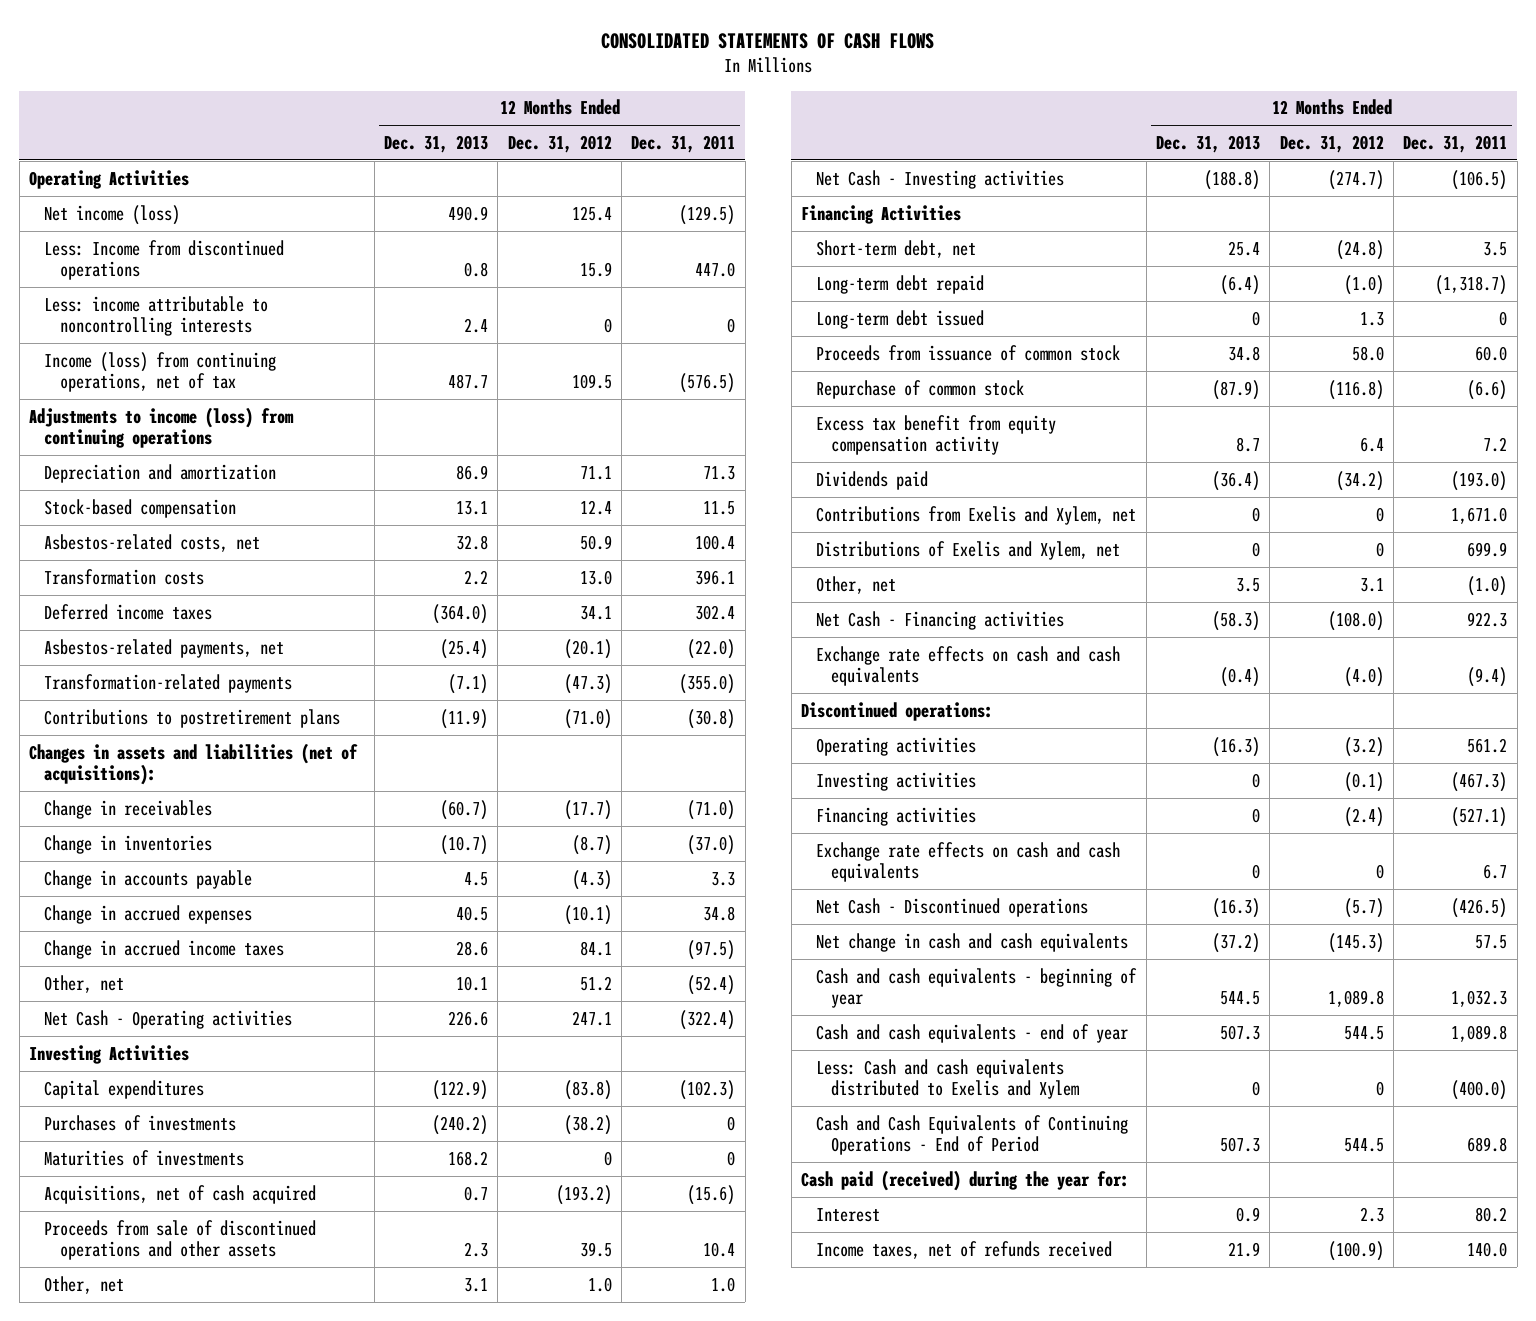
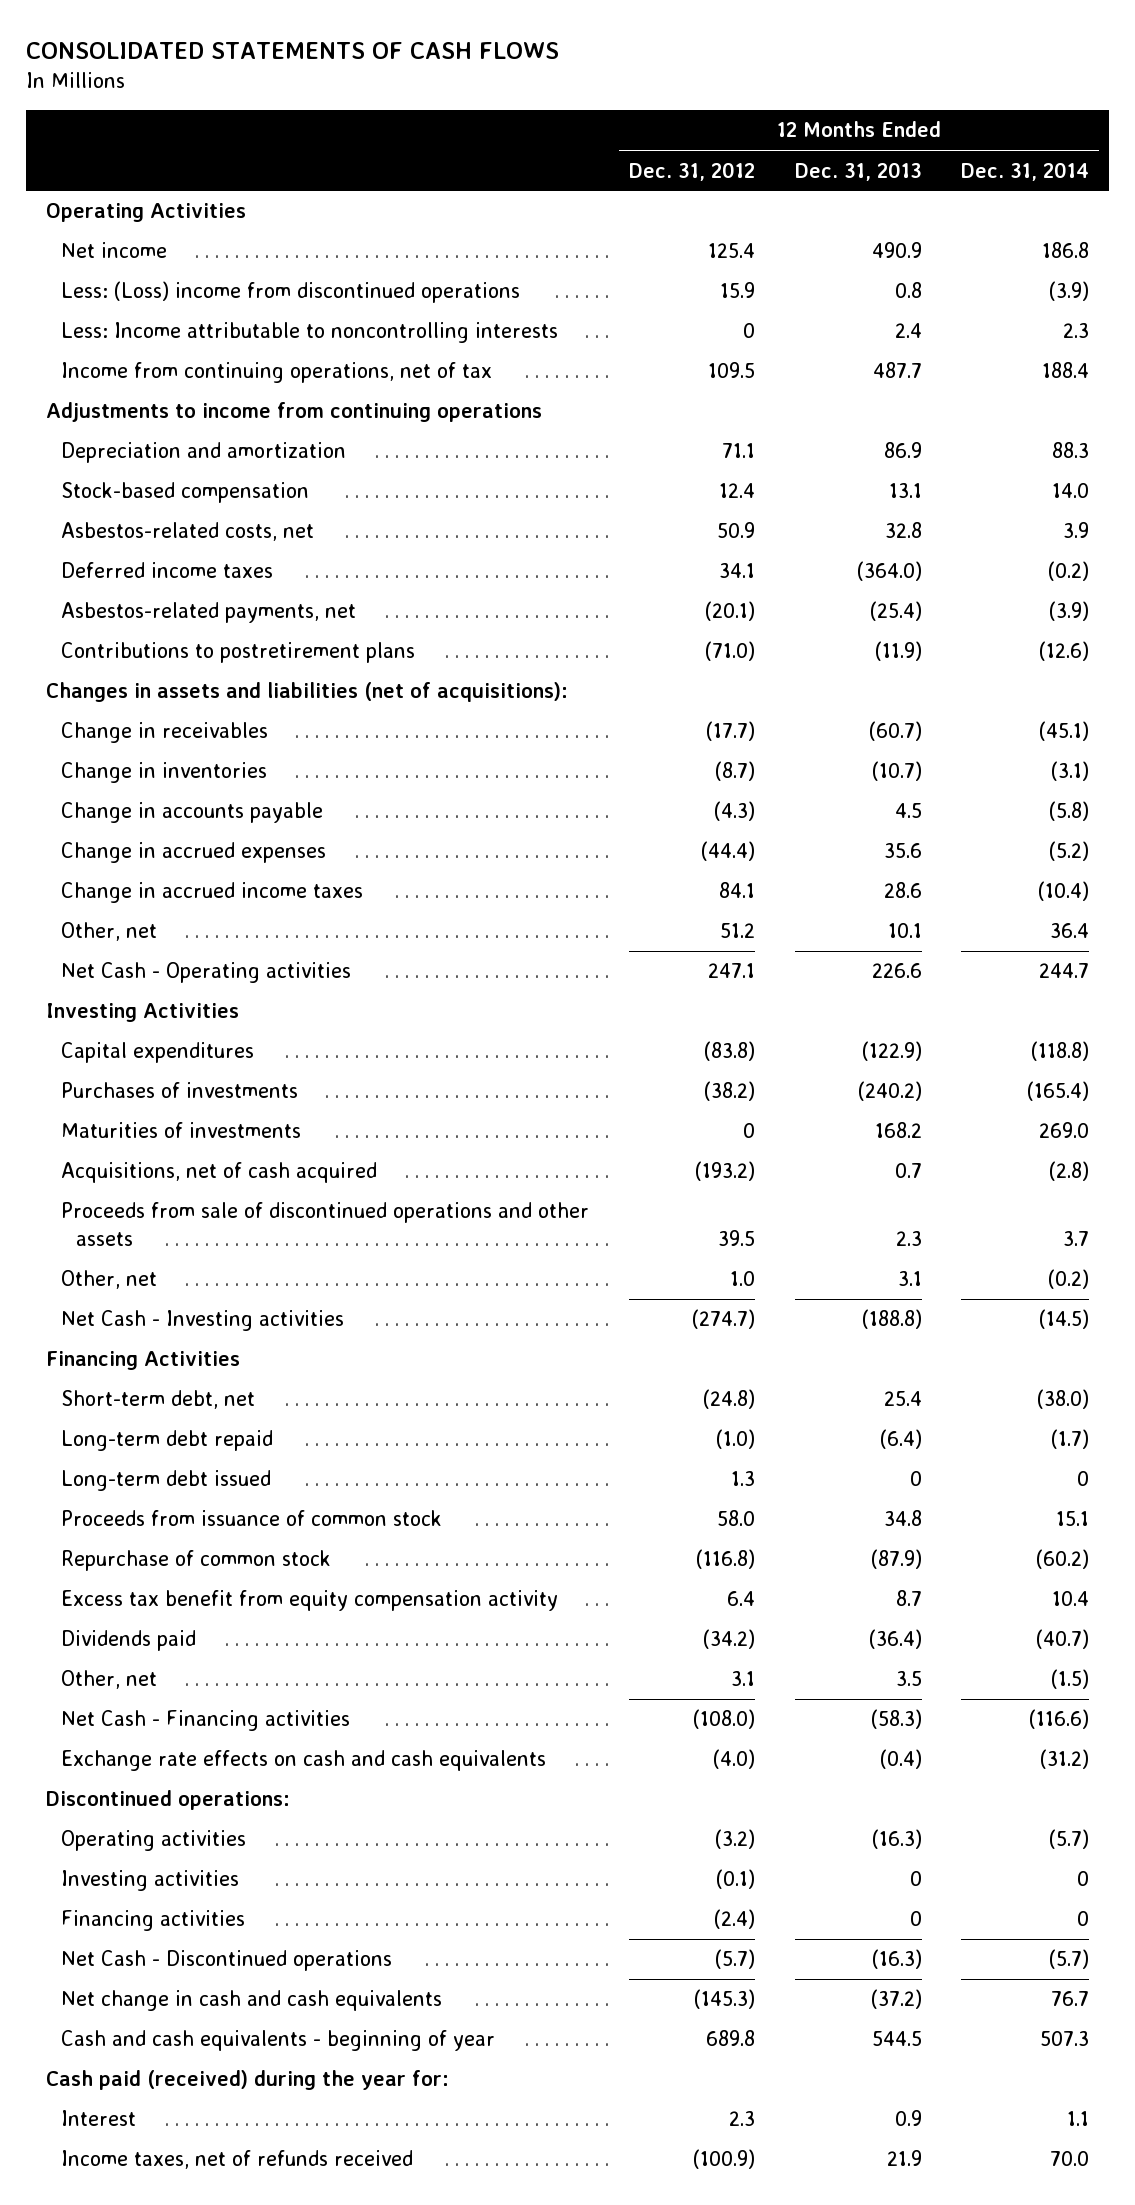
- | 12 Months Ended Dec. 31, 2013 | 12 Months Ended Dec. 31, 2012 | 12 Months Ended Dec. 31, 2011
+ | 12 Months Ended Dec. 31, 2012 | 12 Months Ended Dec. 31, 2013 | 12 Months Ended Dec. 31, 2014
- Net income (loss) | 490.9 | 125.4 | (129.5)
- Less: Income from discontinued operations | 0.8 | 15.9 | 447.0
- Less: income attributable to noncontrolling interests | 2.4 | 0 | 0
- Income (loss) from continuing operations, net of tax | 487.7 | 109.5 | (576.5)
- Adjustments to income (loss) from continuing operations
+ Net income | 125.4 | 490.9 | 186.8
+ Less: (Loss) income from discontinued operations | 15.9 | 0.8 | (3.9)
+ Less: Income attributable to noncontrolling interests | 0 | 2.4 | 2.3
+ Income from continuing operations, net of tax | 109.5 | 487.7 | 188.4
+ Adjustments to income from continuing operations
- Transformation costs | 2.2 | 13.0 | 396.1
- Transformation-related payments | (7.1) | (47.3) | (355.0)
- Change in accrued expenses | 40.5 | (10.1) | 34.8
+ Change in accrued expenses | (44.4) | 35.6 | (5.2)
- Contributions from Exelis and Xylem, net | 0 | 0 | 1,671.0
- Distributions of Exelis and Xylem, net | 0 | 0 | 699.9
- Exchange rate effects on cash and cash equivalents | 0 | 0 | 6.7
- Cash and cash equivalents - beginning of year | 544.5 | 1,089.8 | 1,032.3
- Cash and cash equivalents - end of year | 507.3 | 544.5 | 1,089.8
- Less: Cash and cash equivalents distributed to Exelis and Xylem | 0 | 0 | (400.0)
- Cash and Cash Equivalents of Continuing Operations - End of Period | 507.3 | 544.5 | 689.8
+ Cash and cash equivalents - beginning of year | 689.8 | 544.5 | 507.3

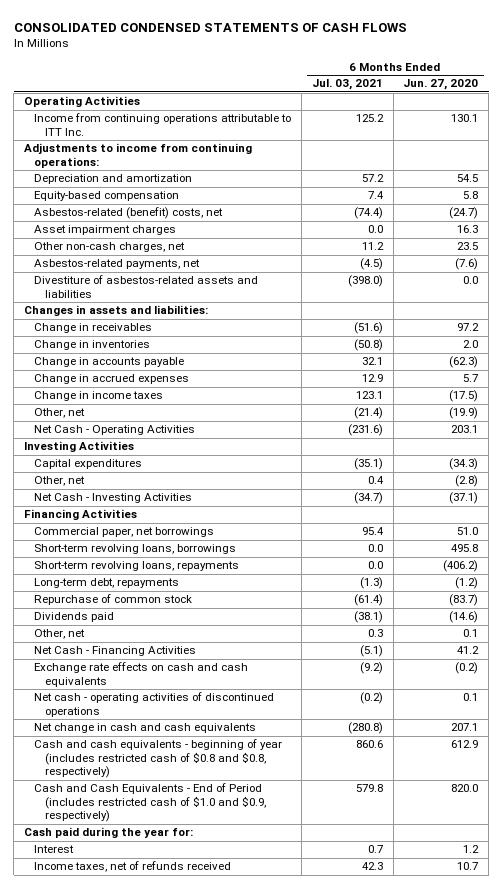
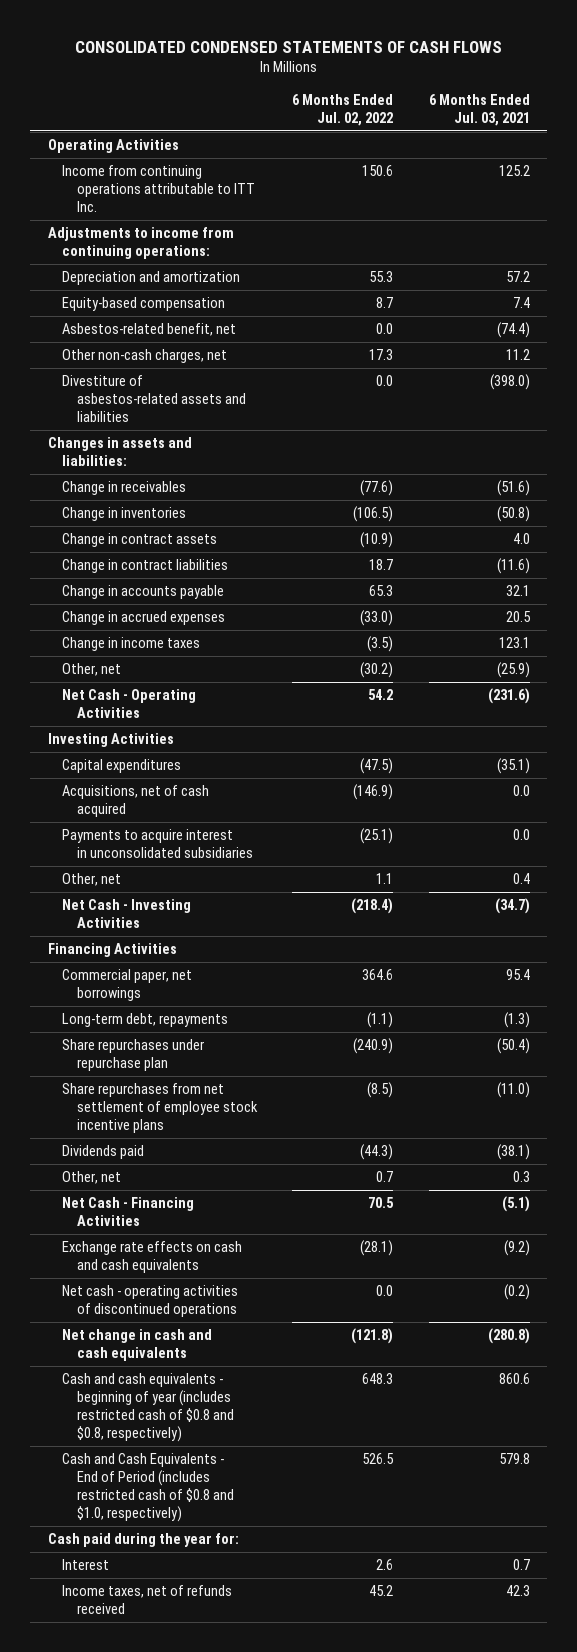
- | 6 Months Ended Jul. 03, 2021 | 6 Months Ended Jun. 27, 2020
+ | 6 Months Ended Jul. 02, 2022 | 6 Months Ended Jul. 03, 2021
- Asbestos-related (benefit) costs, net | (74.4) | (24.7)
- Asset impairment charges | 0.0 | 16.3
+ Asbestos-related benefit, net | 0.0 | (74.4)
- Asbestos-related payments, net | (4.5) | (7.6)
+ Change in contract assets | (10.9) | 4.0
+ Change in contract liabilities | 18.7 | (11.6)
- Change in accrued expenses | 12.9 | 5.7
+ Change in accrued expenses | (33.0) | 20.5
- Other, net | (21.4) | (19.9)
+ Other, net | (30.2) | (25.9)
+ Acquisitions, net of cash acquired | (146.9) | 0.0
+ Payments to acquire interest in unconsolidated subsidiaries | (25.1) | 0.0
- Short-term revolving loans, borrowings | 0.0 | 495.8
- Short-term revolving loans, repayments | 0.0 | (406.2)
- Repurchase of common stock | (61.4) | (83.7)
+ Share repurchases under repurchase plan | (240.9) | (50.4)
+ Share repurchases from net settlement of employee stock incentive plans | (8.5) | (11.0)
- Cash and Cash Equivalents - End of Period (includes restricted cash of $1.0 and $0.9, respectively) | 579.8 | 820.0
+ Cash and Cash Equivalents - End of Period (includes restricted cash of $0.8 and $1.0, respectively) | 526.5 | 579.8

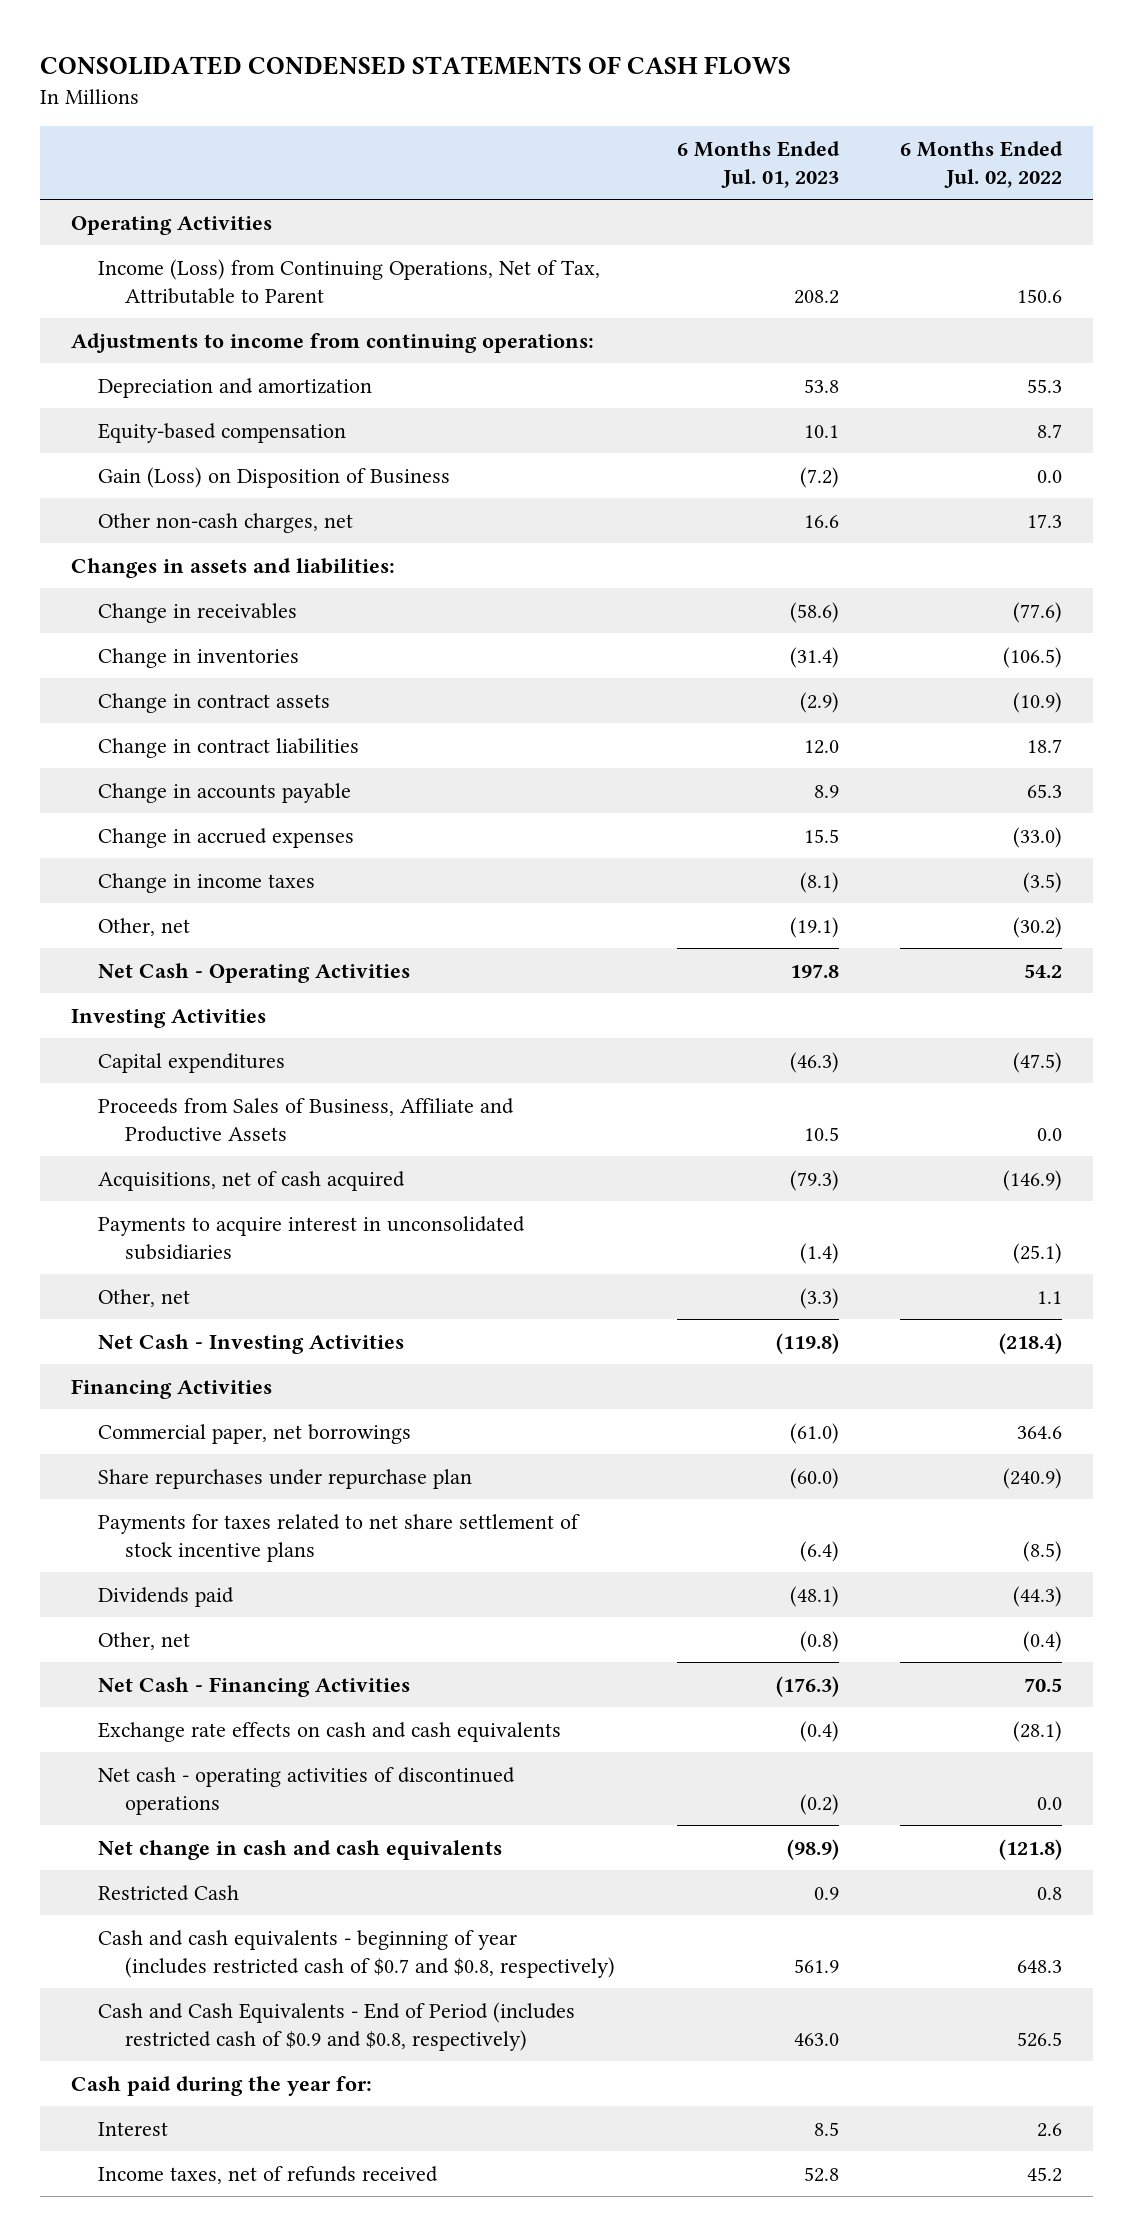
- | 6 Months Ended Jul. 02, 2022 | 6 Months Ended Jul. 03, 2021
+ | 6 Months Ended Jul. 01, 2023 | 6 Months Ended Jul. 02, 2022
- Income from continuing operations attributable to ITT Inc. | 150.6 | 125.2
+ Income (Loss) from Continuing Operations, Net of Tax, Attributable to Parent | 208.2 | 150.6
- Asbestos-related benefit, net | 0.0 | (74.4)
+ Gain (Loss) on Disposition of Business | (7.2) | 0.0
- Divestiture of asbestos-related assets and liabilities | 0.0 | (398.0)
+ Proceeds from Sales of Business, Affiliate and Productive Assets | 10.5 | 0.0
- Long-term debt, repayments | (1.1) | (1.3)
- Share repurchases from net settlement of employee stock incentive plans | (8.5) | (11.0)
+ Payments for taxes related to net share settlement of stock incentive plans | (6.4) | (8.5)
- Other, net | 0.7 | 0.3
+ Other, net | (0.8) | (0.4)
- Cash and cash equivalents - beginning of year (includes restricted cash of $0.8 and $0.8, respectively) | 648.3 | 860.6
- Cash and Cash Equivalents - End of Period (includes restricted cash of $0.8 and $1.0, respectively) | 526.5 | 579.8
+ Restricted Cash | 0.9 | 0.8
+ Cash and cash equivalents - beginning of year (includes restricted cash of $0.7 and $0.8, respectively) | 561.9 | 648.3
+ Cash and Cash Equivalents - End of Period (includes restricted cash of $0.9 and $0.8, respectively) | 463.0 | 526.5

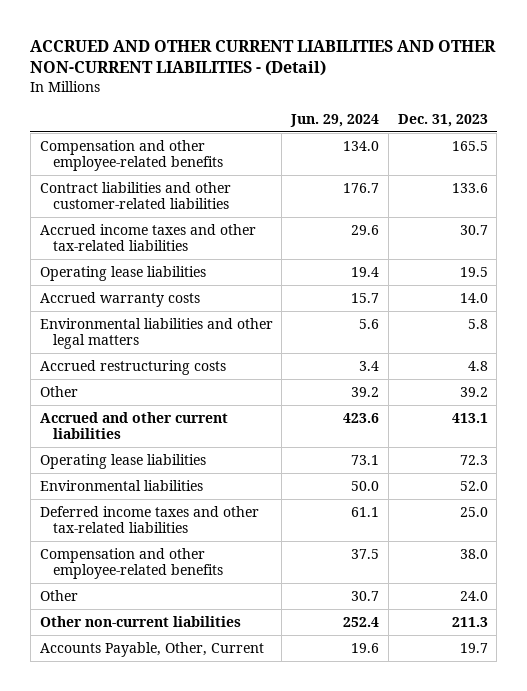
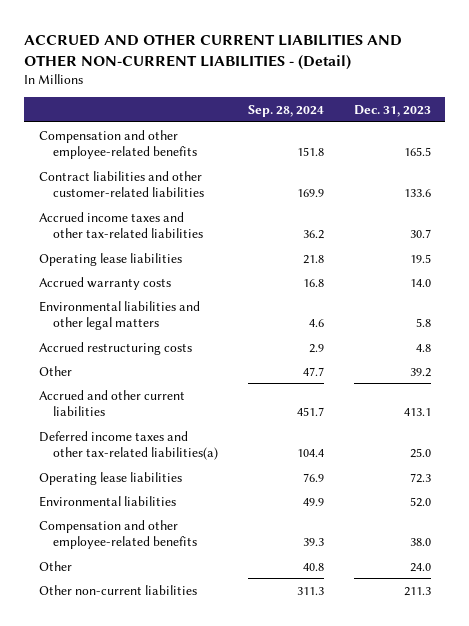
- | Jun. 29, 2024 | Dec. 31, 2023
+ | Sep. 28, 2024 | Dec. 31, 2023
+ Deferred income taxes and other tax-related liabilities(a) | 104.4 | 25.0
- Deferred income taxes and other tax-related liabilities | 61.1 | 25.0
- Accounts Payable, Other, Current | 19.6 | 19.7

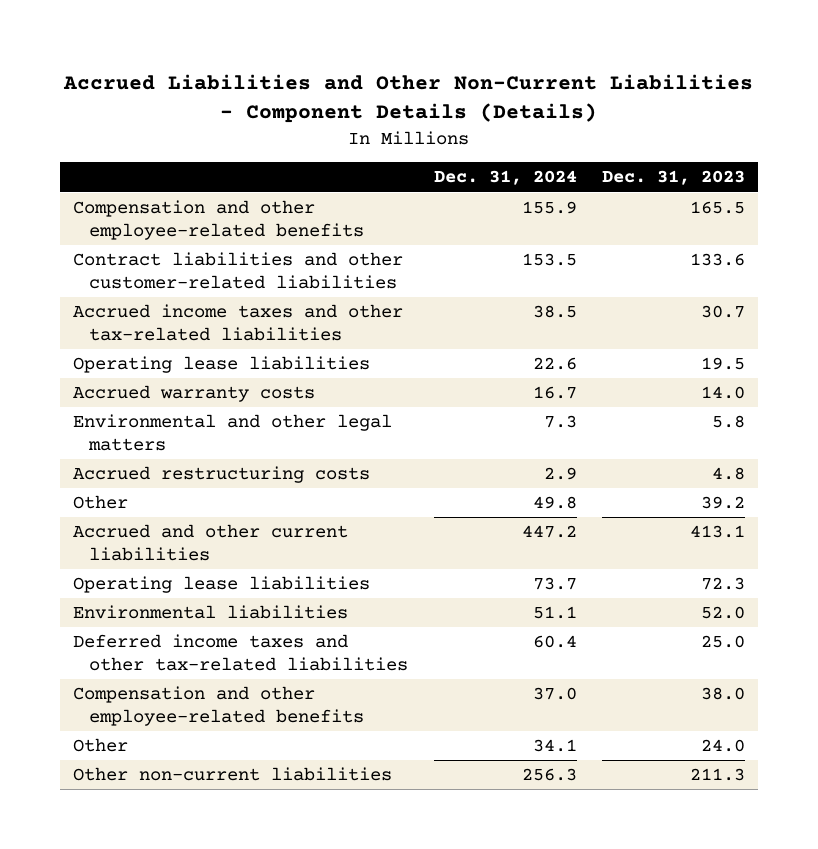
- ACCRUED AND OTHER CURRENT LIABILITIES AND OTHER NON-CURRENT LIABILITIES - (Detail)
+ Accrued Liabilities and Other Non-Current Liabilities - Component Details (Details)
- | Sep. 28, 2024 | Dec. 31, 2023
+ | Dec. 31, 2024 | Dec. 31, 2023
- Environmental liabilities and other legal matters | 4.6 | 5.8
+ Environmental and other legal matters | 7.3 | 5.8
- Deferred income taxes and other tax-related liabilities(a) | 104.4 | 25.0
+ Deferred income taxes and other tax-related liabilities | 60.4 | 25.0

